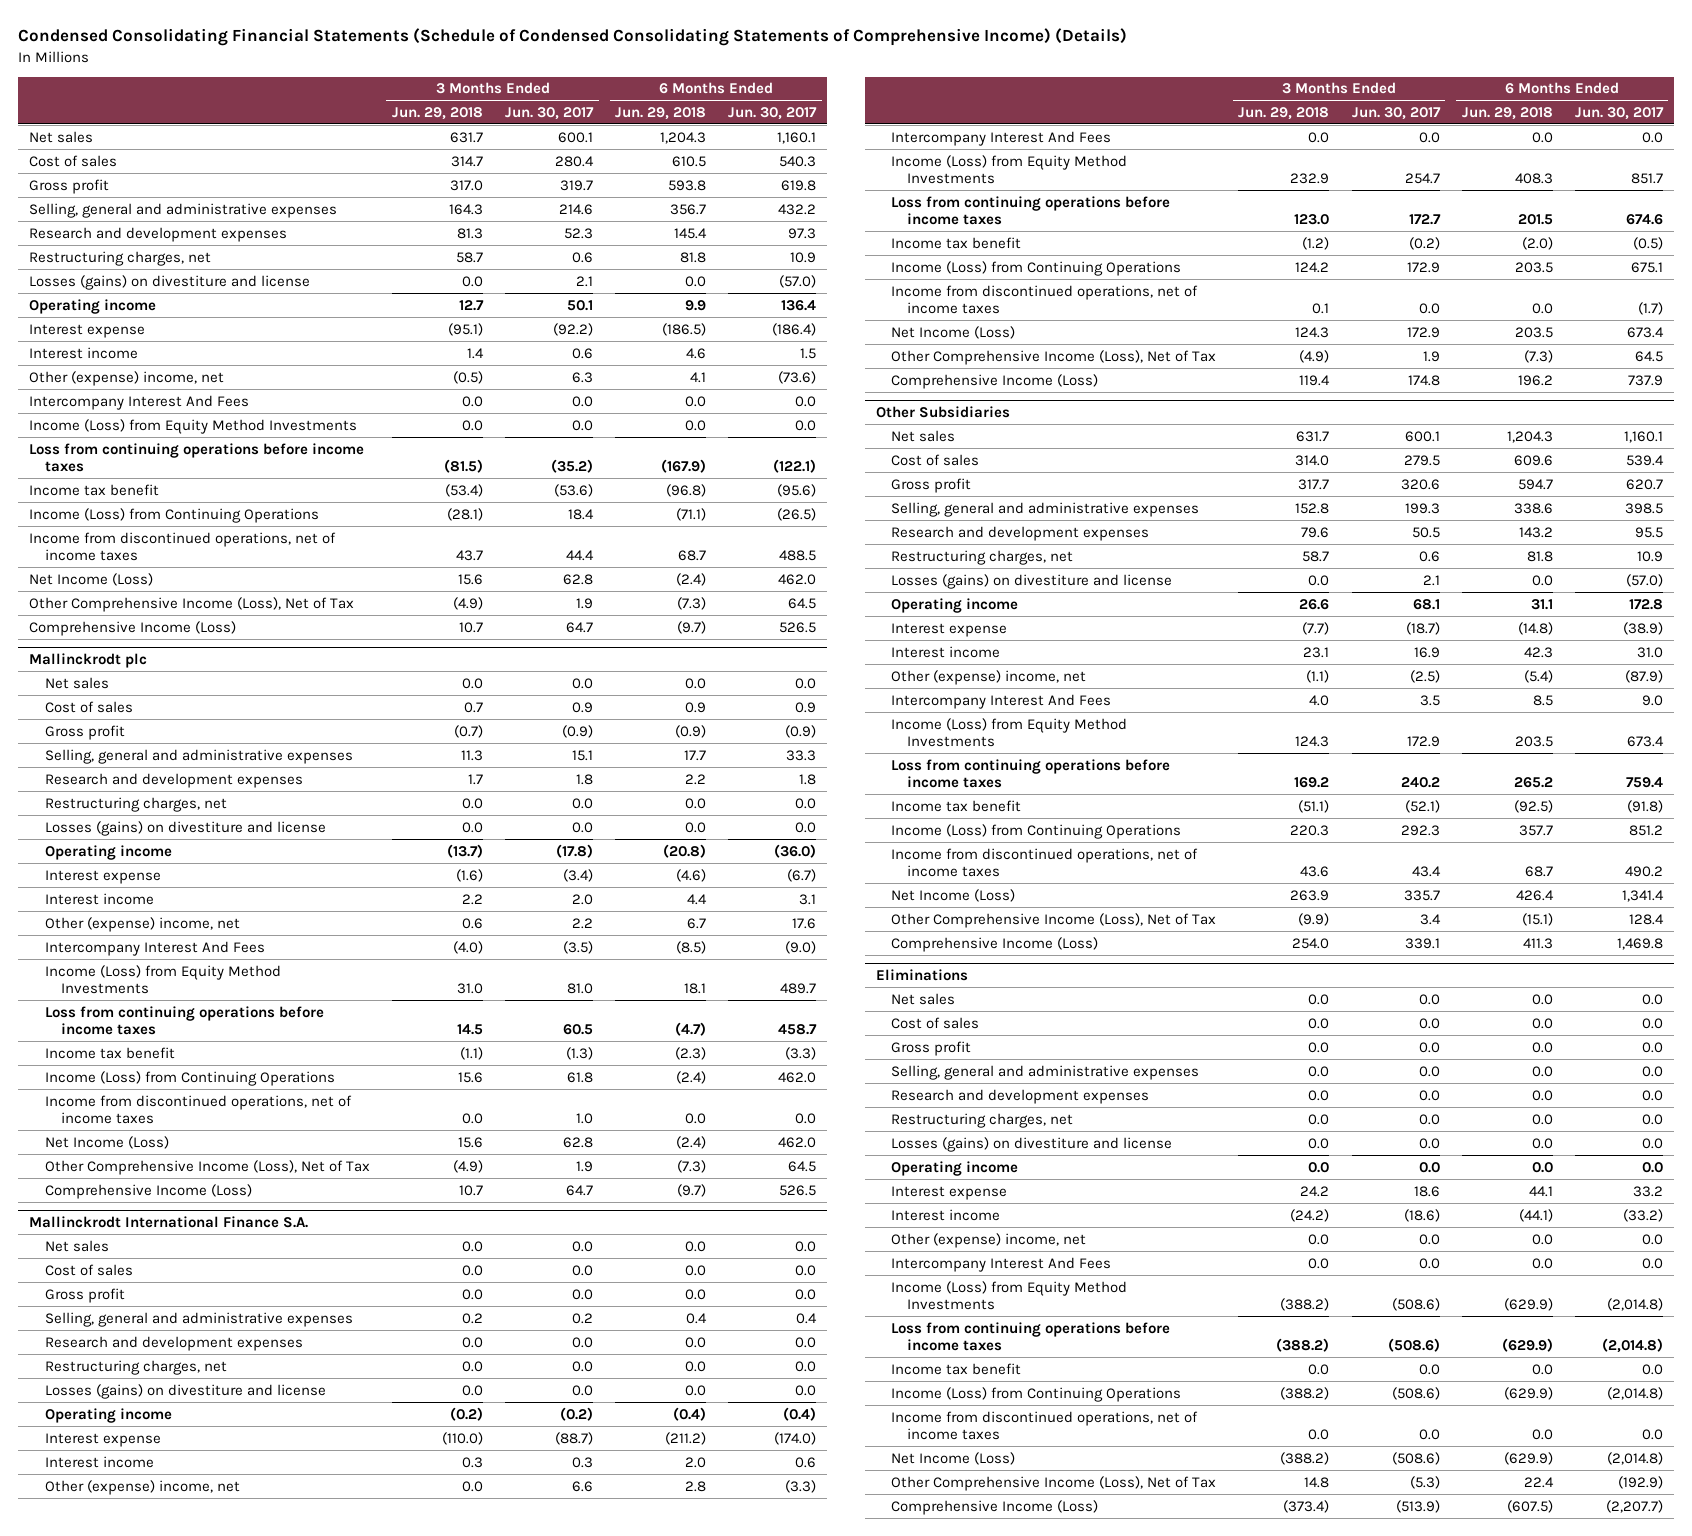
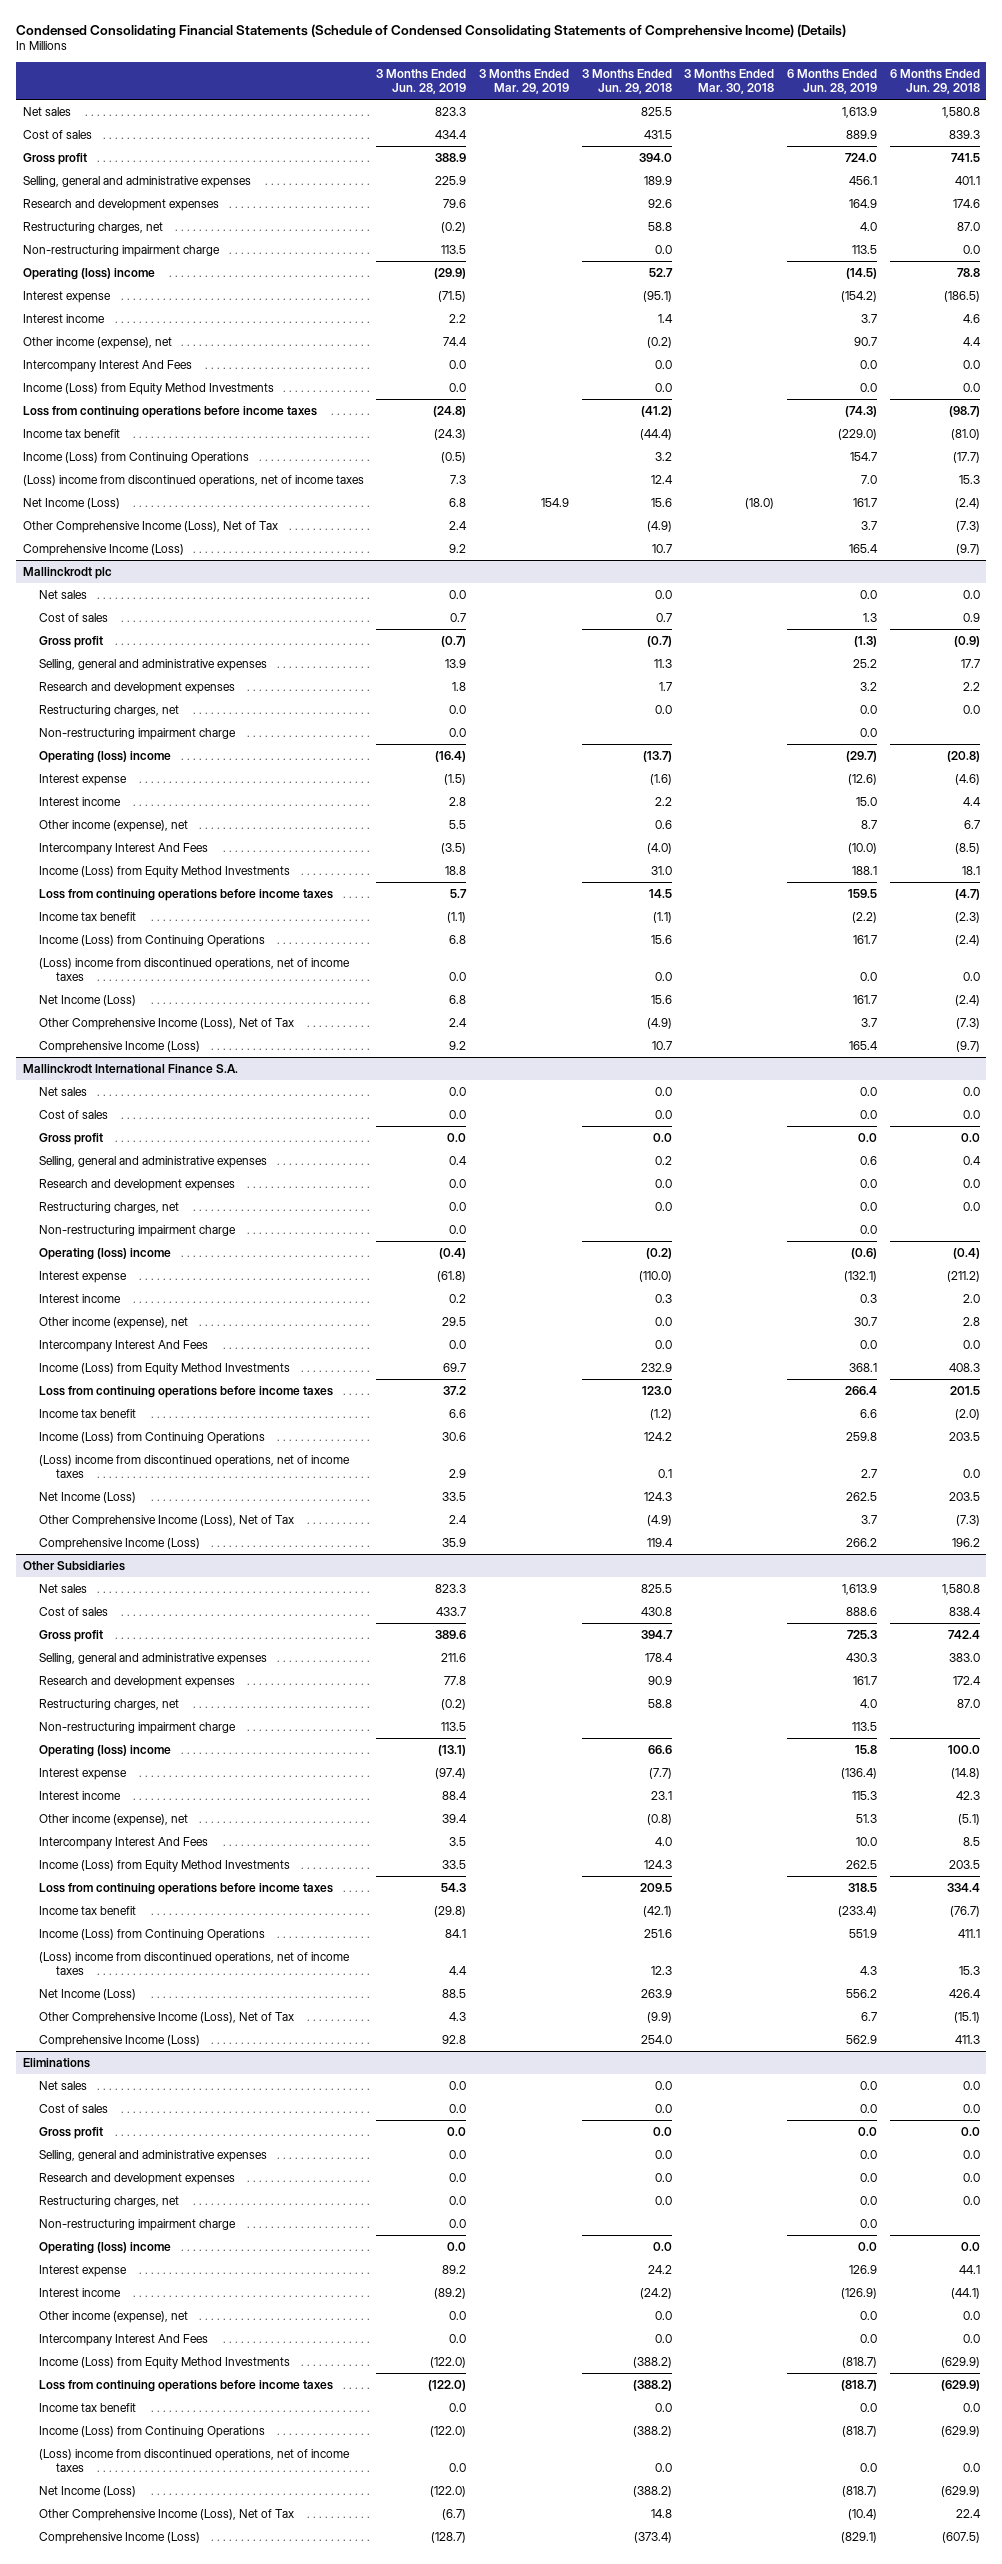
- | 3 Months Ended Jun. 29, 2018 | 3 Months Ended Jun. 30, 2017 | 6 Months Ended Jun. 29, 2018 | 6 Months Ended Jun. 30, 2017
+ | 3 Months Ended Jun. 28, 2019 | 3 Months Ended Mar. 29, 2019 | 3 Months Ended Jun. 29, 2018 | 3 Months Ended Mar. 30, 2018 | 6 Months Ended Jun. 28, 2019 | 6 Months Ended Jun. 29, 2018
- Net sales | 631.7 | 600.1 | 1,204.3 | 1,160.1
- Cost of sales | 314.7 | 280.4 | 610.5 | 540.3
- Gross profit | 317.0 | 319.7 | 593.8 | 619.8
- Selling, general and administrative expenses | 164.3 | 214.6 | 356.7 | 432.2
- Research and development expenses | 81.3 | 52.3 | 145.4 | 97.3
- Restructuring charges, net | 58.7 | 0.6 | 81.8 | 10.9
- Losses (gains) on divestiture and license | 0.0 | 2.1 | 0.0 | (57.0)
- Operating income | 12.7 | 50.1 | 9.9 | 136.4
+ Net sales | 823.3 | | 825.5 | | 1,613.9 | 1,580.8
+ Cost of sales | 434.4 | | 431.5 | | 889.9 | 839.3
+ Gross profit | 388.9 | | 394.0 | | 724.0 | 741.5
+ Selling, general and administrative expenses | 225.9 | | 189.9 | | 456.1 | 401.1
+ Research and development expenses | 79.6 | | 92.6 | | 164.9 | 174.6
+ Restructuring charges, net | (0.2) | | 58.8 | | 4.0 | 87.0
+ Non-restructuring impairment charge | 113.5 | | 0.0 | | 113.5 | 0.0
+ Operating (loss) income | (29.9) | | 52.7 | | (14.5) | 78.8
- Other (expense) income, net | (0.5) | 6.3 | 4.1 | (73.6)
+ Other income (expense), net | 74.4 | | (0.2) | | 90.7 | 4.4
- Loss from continuing operations before income taxes | (81.5) | (35.2) | (167.9) | (122.1)
- Income tax benefit | (53.4) | (53.6) | (96.8) | (95.6)
- Income (Loss) from Continuing Operations | (28.1) | 18.4 | (71.1) | (26.5)
- Income from discontinued operations, net of income taxes | 43.7 | 44.4 | 68.7 | 488.5
+ Loss from continuing operations before income taxes | (24.8) | | (41.2) | | (74.3) | (98.7)
+ Income tax benefit | (24.3) | | (44.4) | | (229.0) | (81.0)
+ Income (Loss) from Continuing Operations | (0.5) | | 3.2 | | 154.7 | (17.7)
+ (Loss) income from discontinued operations, net of income taxes | 7.3 | | 12.4 | | 7.0 | 15.3
@ Mallinckrodt plc
- Losses (gains) on divestiture and license | 0.0 | 0.0 | 0.0 | 0.0
- Operating income | (13.7) | (17.8) | (20.8) | (36.0)
+ Non-restructuring impairment charge | 0.0 | | | | 0.0 |
+ Operating (loss) income | (16.4) | | (13.7) | | (29.7) | (20.8)
- Other (expense) income, net | 0.6 | 2.2 | 6.7 | 17.6
+ Other income (expense), net | 5.5 | | 0.6 | | 8.7 | 6.7
- Income from discontinued operations, net of income taxes | 0.0 | 1.0 | 0.0 | 0.0
+ (Loss) income from discontinued operations, net of income taxes | 0.0 | | 0.0 | | 0.0 | 0.0
@ Mallinckrodt International Finance S.A.
- Losses (gains) on divestiture and license | 0.0 | 0.0 | 0.0 | 0.0
- Operating income | (0.2) | (0.2) | (0.4) | (0.4)
+ Non-restructuring impairment charge | 0.0 | | | | 0.0 |
+ Operating (loss) income | (0.4) | | (0.2) | | (0.6) | (0.4)
- Other (expense) income, net | 0.0 | 6.6 | 2.8 | (3.3)
+ Other income (expense), net | 29.5 | | 0.0 | | 30.7 | 2.8
- Income from discontinued operations, net of income taxes | 0.1 | 0.0 | 0.0 | (1.7)
+ (Loss) income from discontinued operations, net of income taxes | 2.9 | | 0.1 | | 2.7 | 0.0
@ Other Subsidiaries
- Net sales | 631.7 | 600.1 | 1,204.3 | 1,160.1
- Cost of sales | 314.0 | 279.5 | 609.6 | 539.4
- Gross profit | 317.7 | 320.6 | 594.7 | 620.7
- Selling, general and administrative expenses | 152.8 | 199.3 | 338.6 | 398.5
- Research and development expenses | 79.6 | 50.5 | 143.2 | 95.5
- Restructuring charges, net | 58.7 | 0.6 | 81.8 | 10.9
- Losses (gains) on divestiture and license | 0.0 | 2.1 | 0.0 | (57.0)
- Operating income | 26.6 | 68.1 | 31.1 | 172.8
+ Net sales | 823.3 | | 825.5 | | 1,613.9 | 1,580.8
+ Cost of sales | 433.7 | | 430.8 | | 888.6 | 838.4
+ Gross profit | 389.6 | | 394.7 | | 725.3 | 742.4
+ Selling, general and administrative expenses | 211.6 | | 178.4 | | 430.3 | 383.0
+ Research and development expenses | 77.8 | | 90.9 | | 161.7 | 172.4
+ Restructuring charges, net | (0.2) | | 58.8 | | 4.0 | 87.0
+ Non-restructuring impairment charge | 113.5 | | | | 113.5 |
+ Operating (loss) income | (13.1) | | 66.6 | | 15.8 | 100.0
- Other (expense) income, net | (1.1) | (2.5) | (5.4) | (87.9)
+ Other income (expense), net | 39.4 | | (0.8) | | 51.3 | (5.1)
- Loss from continuing operations before income taxes | 169.2 | 240.2 | 265.2 | 759.4
- Income tax benefit | (51.1) | (52.1) | (92.5) | (91.8)
- Income (Loss) from Continuing Operations | 220.3 | 292.3 | 357.7 | 851.2
- Income from discontinued operations, net of income taxes | 43.6 | 43.4 | 68.7 | 490.2
+ Loss from continuing operations before income taxes | 54.3 | | 209.5 | | 318.5 | 334.4
+ Income tax benefit | (29.8) | | (42.1) | | (233.4) | (76.7)
+ Income (Loss) from Continuing Operations | 84.1 | | 251.6 | | 551.9 | 411.1
+ (Loss) income from discontinued operations, net of income taxes | 4.4 | | 12.3 | | 4.3 | 15.3
@ Eliminations
- Losses (gains) on divestiture and license | 0.0 | 0.0 | 0.0 | 0.0
- Operating income | 0.0 | 0.0 | 0.0 | 0.0
+ Non-restructuring impairment charge | 0.0 | | | | 0.0 |
+ Operating (loss) income | 0.0 | | 0.0 | | 0.0 | 0.0
- Other (expense) income, net | 0.0 | 0.0 | 0.0 | 0.0
+ Other income (expense), net | 0.0 | | 0.0 | | 0.0 | 0.0
- Income from discontinued operations, net of income taxes | 0.0 | 0.0 | 0.0 | 0.0
+ (Loss) income from discontinued operations, net of income taxes | 0.0 | | 0.0 | | 0.0 | 0.0

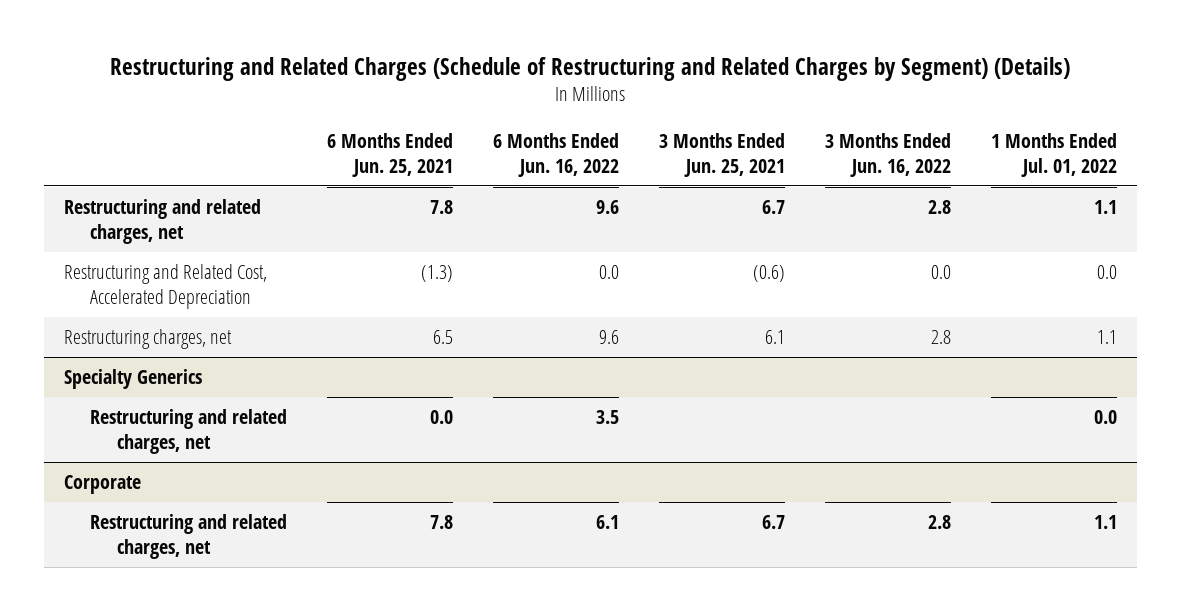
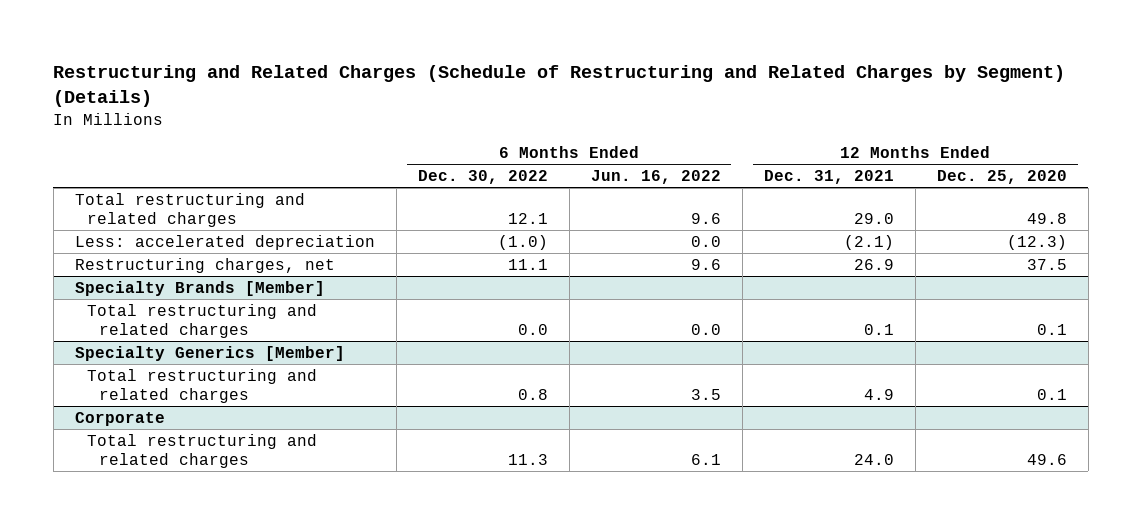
- | 6 Months Ended Jun. 25, 2021 | 6 Months Ended Jun. 16, 2022 | 3 Months Ended Jun. 25, 2021 | 3 Months Ended Jun. 16, 2022 | 1 Months Ended Jul. 01, 2022
+ | 6 Months Ended Dec. 30, 2022 | 6 Months Ended Jun. 16, 2022 | 12 Months Ended Dec. 31, 2021 | 12 Months Ended Dec. 25, 2020
- Restructuring and related charges, net | 7.8 | 9.6 | 6.7 | 2.8 | 1.1
- Restructuring and Related Cost, Accelerated Depreciation | (1.3) | 0.0 | (0.6) | 0.0 | 0.0
+ Total restructuring and related charges | 12.1 | 9.6 | 29.0 | 49.8
+ Less: accelerated depreciation | (1.0) | 0.0 | (2.1) | (12.3)
- Specialty Generics
- Restructuring and related charges, net | 0.0 | 3.5 | | | 0.0
+ Specialty Brands [Member]
+ Total restructuring and related charges | 0.0 | 0.0 | 0.1 | 0.1
+ Specialty Generics [Member]
+ Total restructuring and related charges | 0.8 | 3.5 | 4.9 | 0.1
@ Corporate
- Restructuring and related charges, net | 7.8 | 6.1 | 6.7 | 2.8 | 1.1
+ Total restructuring and related charges | 11.3 | 6.1 | 24.0 | 49.6

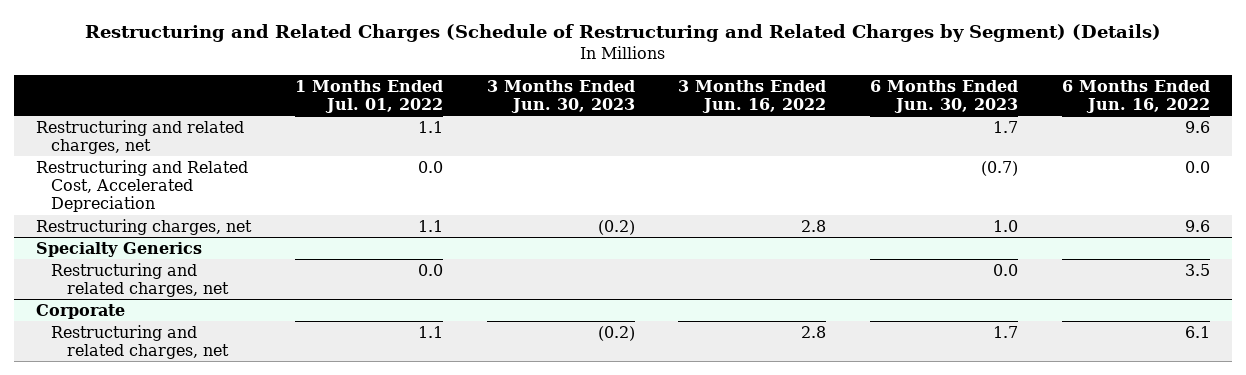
- | 6 Months Ended Dec. 30, 2022 | 6 Months Ended Jun. 16, 2022 | 12 Months Ended Dec. 31, 2021 | 12 Months Ended Dec. 25, 2020
+ | 1 Months Ended Jul. 01, 2022 | 3 Months Ended Jun. 30, 2023 | 3 Months Ended Jun. 16, 2022 | 6 Months Ended Jun. 30, 2023 | 6 Months Ended Jun. 16, 2022
- Total restructuring and related charges | 12.1 | 9.6 | 29.0 | 49.8
- Less: accelerated depreciation | (1.0) | 0.0 | (2.1) | (12.3)
+ Restructuring and related charges, net | 1.1 | | | 1.7 | 9.6
+ Restructuring and Related Cost, Accelerated Depreciation | 0.0 | | | (0.7) | 0.0
- Specialty Brands [Member]
- Total restructuring and related charges | 0.0 | 0.0 | 0.1 | 0.1
- Specialty Generics [Member]
- Total restructuring and related charges | 0.8 | 3.5 | 4.9 | 0.1
+ Specialty Generics
+ Restructuring and related charges, net | 0.0 | | | 0.0 | 3.5
@ Corporate
- Total restructuring and related charges | 11.3 | 6.1 | 24.0 | 49.6
+ Restructuring and related charges, net | 1.1 | (0.2) | 2.8 | 1.7 | 6.1

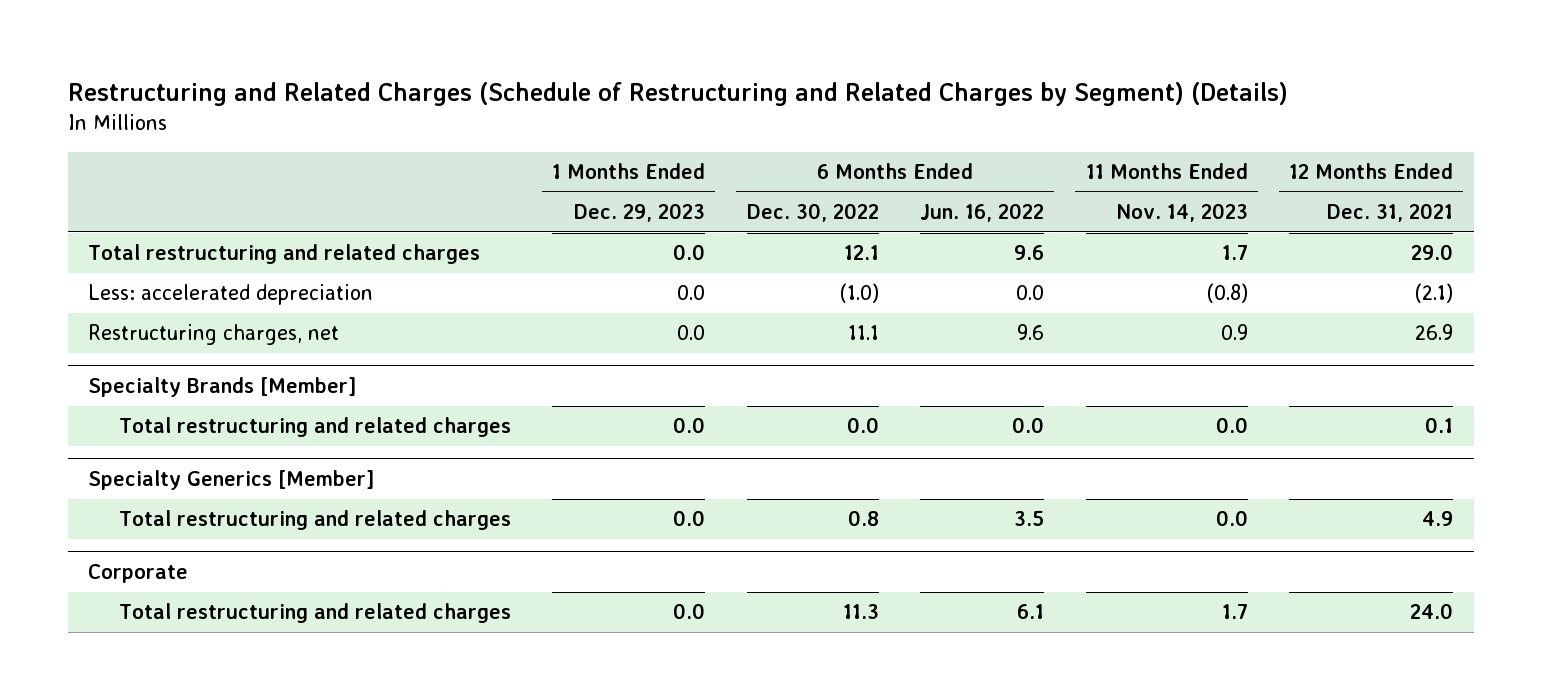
- | 1 Months Ended Jul. 01, 2022 | 3 Months Ended Jun. 30, 2023 | 3 Months Ended Jun. 16, 2022 | 6 Months Ended Jun. 30, 2023 | 6 Months Ended Jun. 16, 2022
+ | 1 Months Ended Dec. 29, 2023 | 6 Months Ended Dec. 30, 2022 | 6 Months Ended Jun. 16, 2022 | 11 Months Ended Nov. 14, 2023 | 12 Months Ended Dec. 31, 2021
- Restructuring and related charges, net | 1.1 | | | 1.7 | 9.6
- Restructuring and Related Cost, Accelerated Depreciation | 0.0 | | | (0.7) | 0.0
+ Total restructuring and related charges | 0.0 | 12.1 | 9.6 | 1.7 | 29.0
+ Less: accelerated depreciation | 0.0 | (1.0) | 0.0 | (0.8) | (2.1)
- Specialty Generics
- Restructuring and related charges, net | 0.0 | | | 0.0 | 3.5
+ Specialty Brands [Member]
+ Total restructuring and related charges | 0.0 | 0.0 | 0.0 | 0.0 | 0.1
+ Specialty Generics [Member]
+ Total restructuring and related charges | 0.0 | 0.8 | 3.5 | 0.0 | 4.9
@ Corporate
- Restructuring and related charges, net | 1.1 | (0.2) | 2.8 | 1.7 | 6.1
+ Total restructuring and related charges | 0.0 | 11.3 | 6.1 | 1.7 | 24.0

